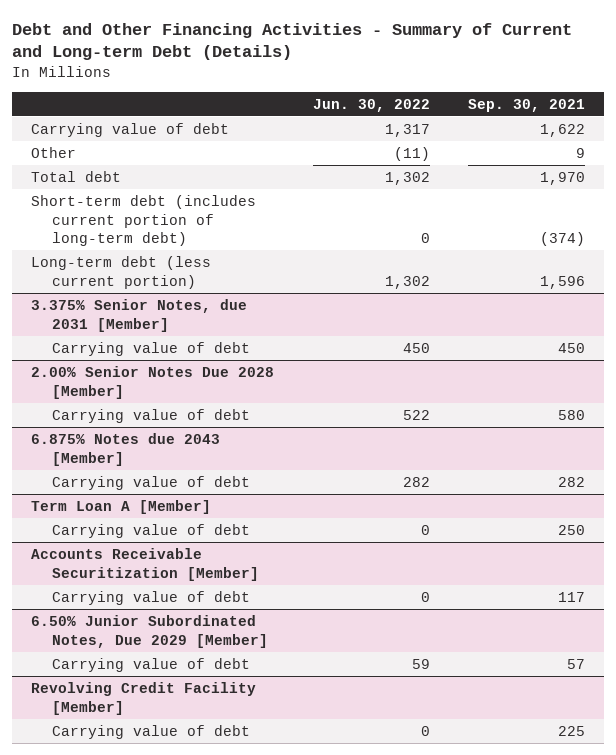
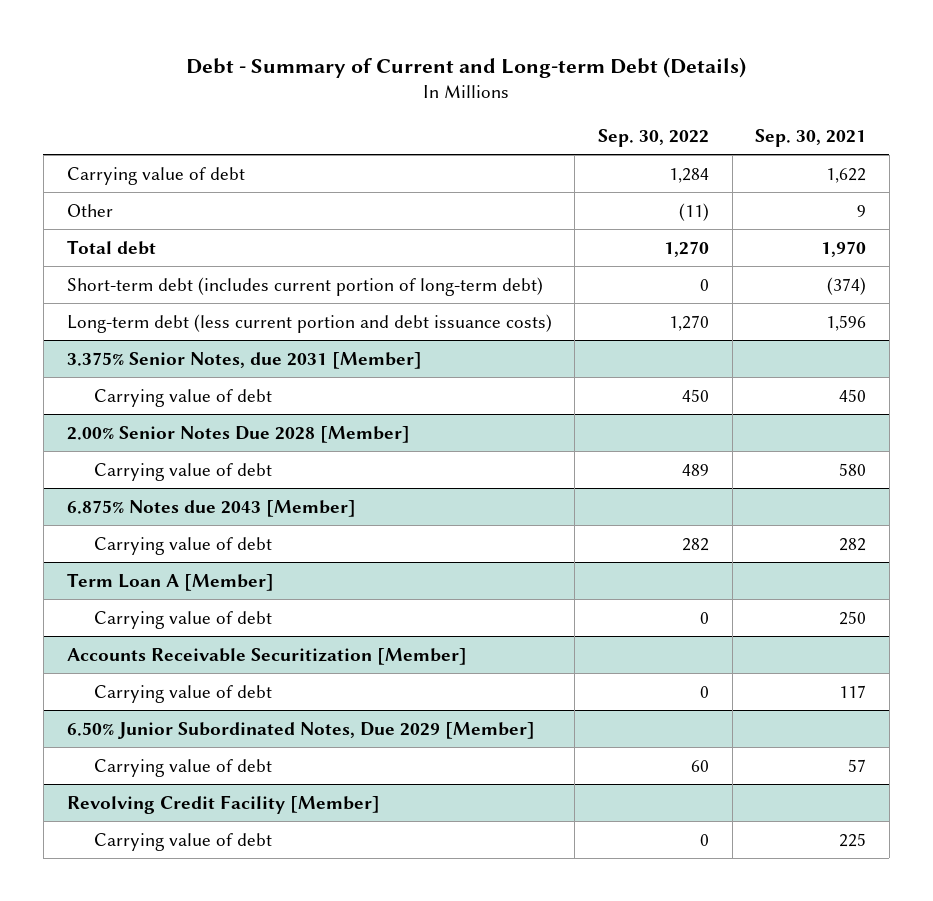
- Debt and Other Financing Activities - Summary of Current and Long-term Debt (Details)
+ Debt - Summary of Current and Long-term Debt (Details)
- | Jun. 30, 2022 | Sep. 30, 2021
+ | Sep. 30, 2022 | Sep. 30, 2021
- Long-term debt (less current portion) | 1,302 | 1,596
+ Long-term debt (less current portion and debt issuance costs) | 1,270 | 1,596

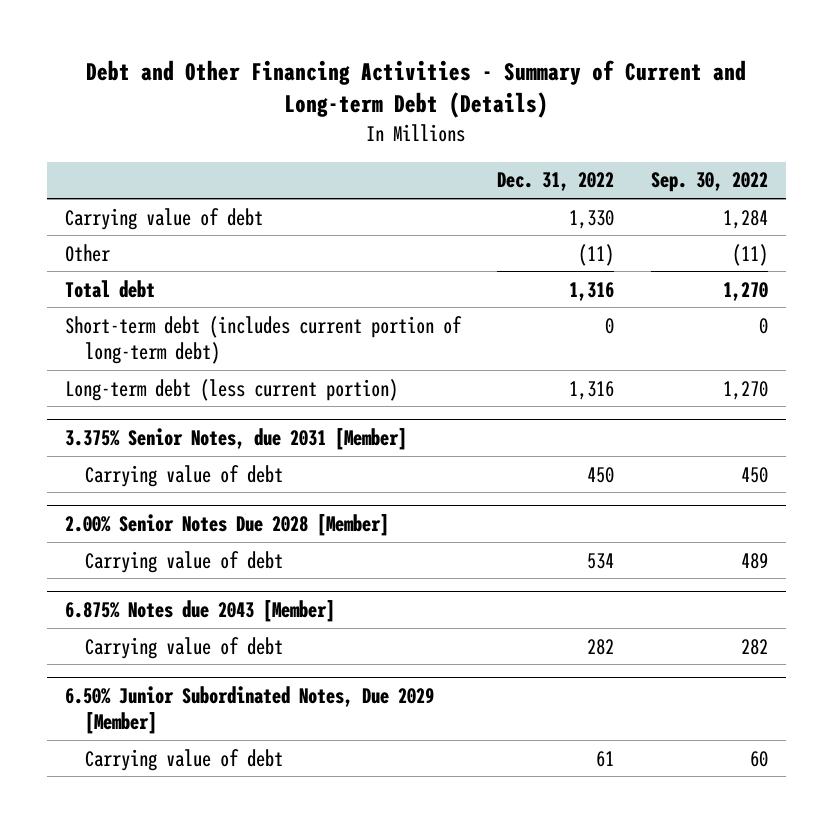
- Debt - Summary of Current and Long-term Debt (Details)
+ Debt and Other Financing Activities - Summary of Current and Long-term Debt (Details)
- | Sep. 30, 2022 | Sep. 30, 2021
+ | Dec. 31, 2022 | Sep. 30, 2022
- Long-term debt (less current portion and debt issuance costs) | 1,270 | 1,596
+ Long-term debt (less current portion) | 1,316 | 1,270
- Term Loan A [Member]
- Carrying value of debt | 0 | 250
- Accounts Receivable Securitization [Member]
- Carrying value of debt | 0 | 117
- Revolving Credit Facility [Member]
- Carrying value of debt | 0 | 225

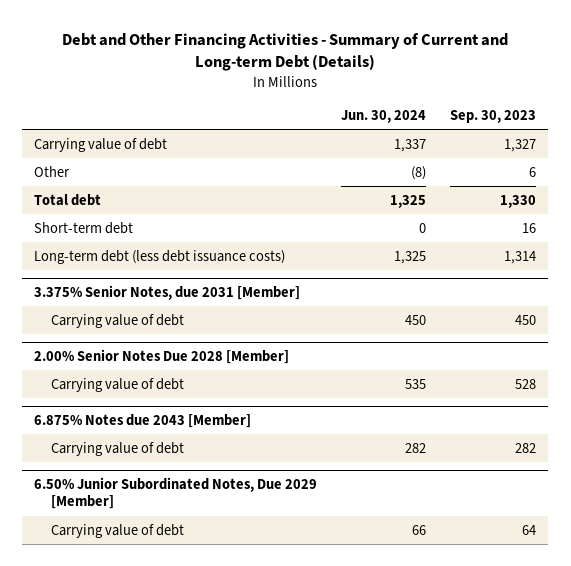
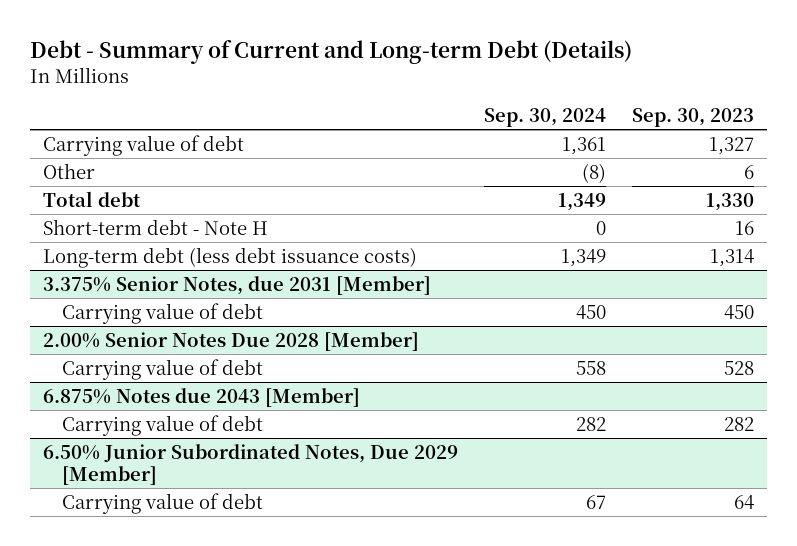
- Debt and Other Financing Activities - Summary of Current and Long-term Debt (Details)
+ Debt - Summary of Current and Long-term Debt (Details)
- | Jun. 30, 2024 | Sep. 30, 2023
+ | Sep. 30, 2024 | Sep. 30, 2023
- Short-term debt | 0 | 16
+ Short-term debt - Note H | 0 | 16

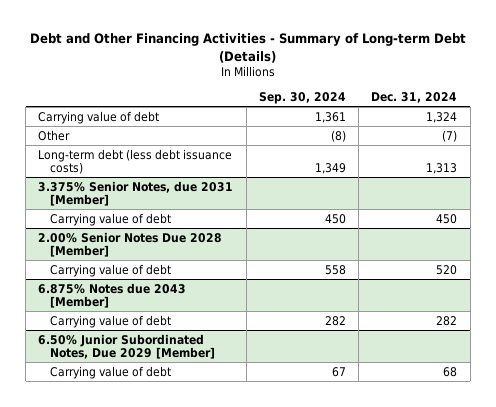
- Debt - Summary of Current and Long-term Debt (Details)
+ Debt and Other Financing Activities - Summary of Long-term Debt (Details)
- | Sep. 30, 2024 | Sep. 30, 2023
+ | Sep. 30, 2024 | Dec. 31, 2024
- Total debt | 1,349 | 1,330
- Short-term debt - Note H | 0 | 16

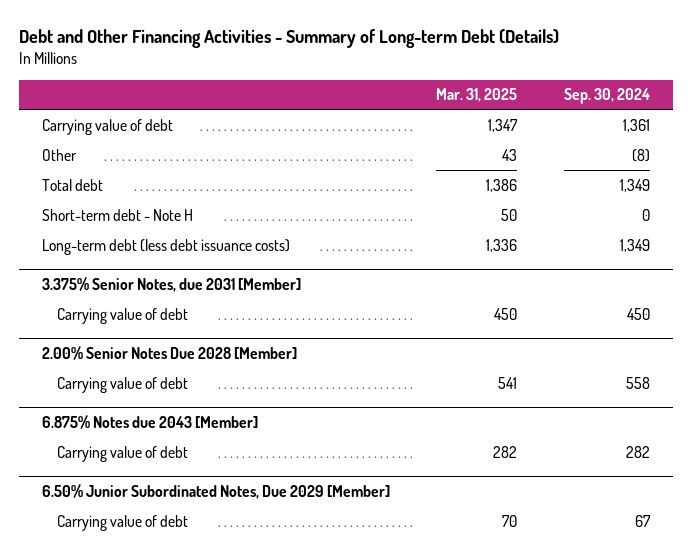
- | Sep. 30, 2024 | Dec. 31, 2024
+ | Mar. 31, 2025 | Sep. 30, 2024
+ Total debt | 1,386 | 1,349
+ Short-term debt - Note H | 50 | 0

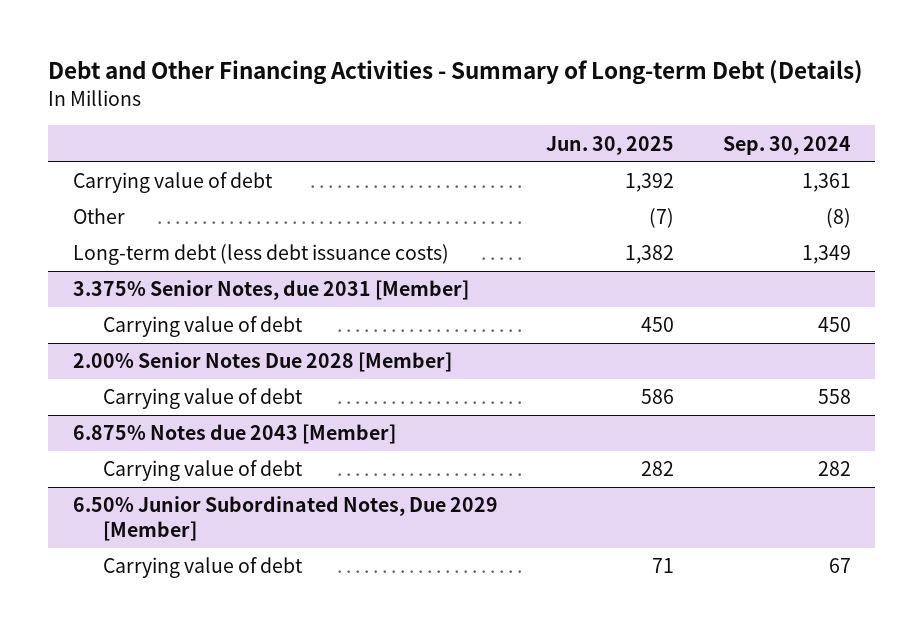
- | Mar. 31, 2025 | Sep. 30, 2024
+ | Jun. 30, 2025 | Sep. 30, 2024
- Total debt | 1,386 | 1,349
- Short-term debt - Note H | 50 | 0

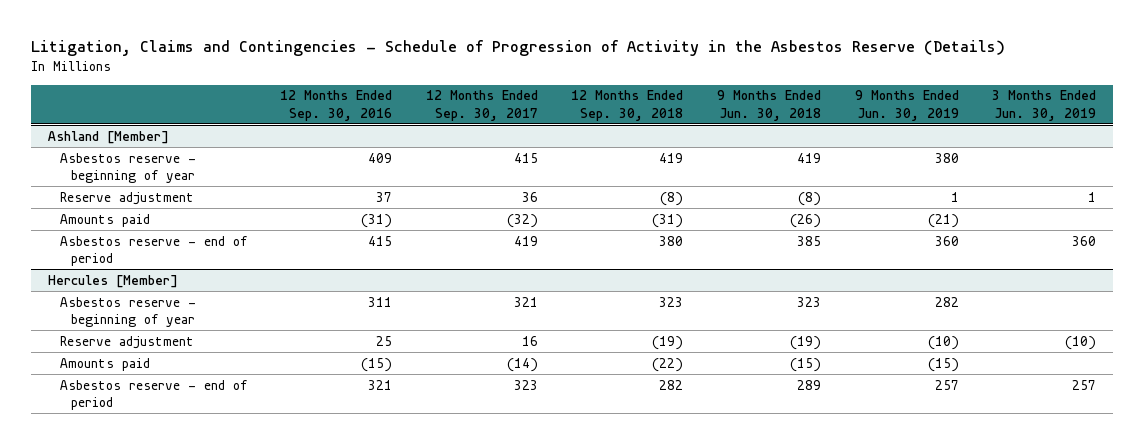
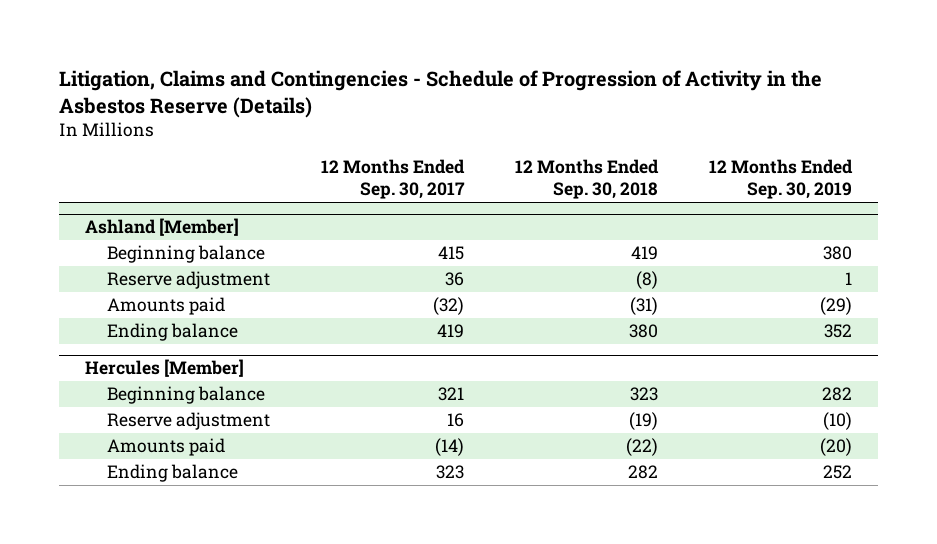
- | 12 Months Ended Sep. 30, 2016 | 12 Months Ended Sep. 30, 2017 | 12 Months Ended Sep. 30, 2018 | 9 Months Ended Jun. 30, 2018 | 9 Months Ended Jun. 30, 2019 | 3 Months Ended Jun. 30, 2019
+ | 12 Months Ended Sep. 30, 2017 | 12 Months Ended Sep. 30, 2018 | 12 Months Ended Sep. 30, 2019
@ Ashland [Member]
- Asbestos reserve - beginning of year | 409 | 415 | 419 | 419 | 380 |
+ Beginning balance | 415 | 419 | 380
- Asbestos reserve - end of period | 415 | 419 | 380 | 385 | 360 | 360
+ Ending balance | 419 | 380 | 352
@ Hercules [Member]
- Asbestos reserve - beginning of year | 311 | 321 | 323 | 323 | 282 |
+ Beginning balance | 321 | 323 | 282
- Asbestos reserve - end of period | 321 | 323 | 282 | 289 | 257 | 257
+ Ending balance | 323 | 282 | 252

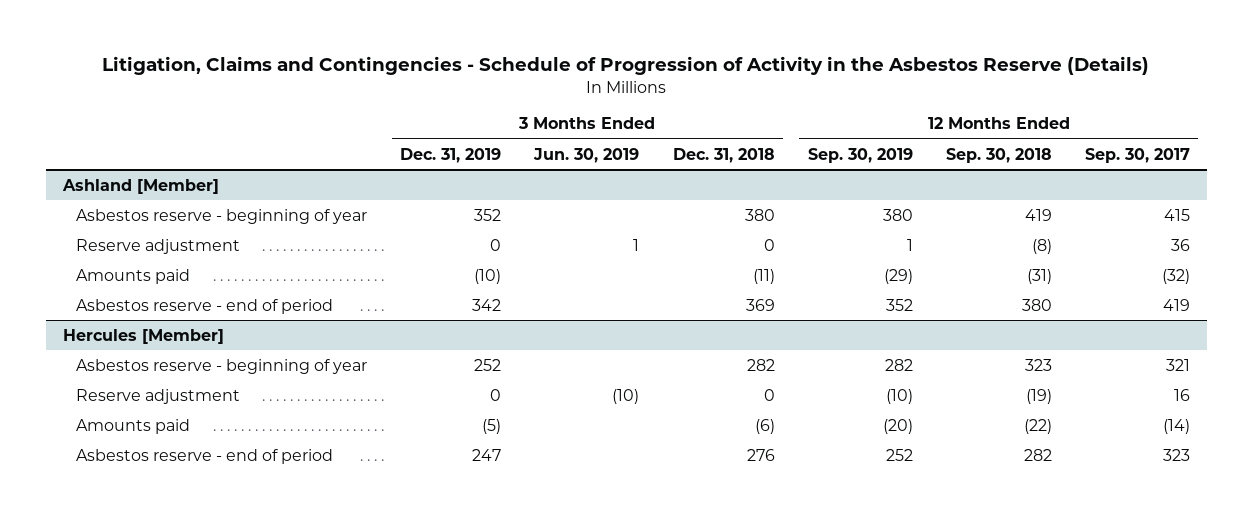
- | 12 Months Ended Sep. 30, 2017 | 12 Months Ended Sep. 30, 2018 | 12 Months Ended Sep. 30, 2019
+ | 3 Months Ended Dec. 31, 2019 | 3 Months Ended Jun. 30, 2019 | 3 Months Ended Dec. 31, 2018 | 12 Months Ended Sep. 30, 2019 | 12 Months Ended Sep. 30, 2018 | 12 Months Ended Sep. 30, 2017
@ Ashland [Member]
- Beginning balance | 415 | 419 | 380
+ Asbestos reserve - beginning of year | 352 | | 380 | 380 | 419 | 415
- Ending balance | 419 | 380 | 352
+ Asbestos reserve - end of period | 342 | | 369 | 352 | 380 | 419
@ Hercules [Member]
- Beginning balance | 321 | 323 | 282
+ Asbestos reserve - beginning of year | 252 | | 282 | 282 | 323 | 321
- Ending balance | 323 | 282 | 252
+ Asbestos reserve - end of period | 247 | | 276 | 252 | 282 | 323

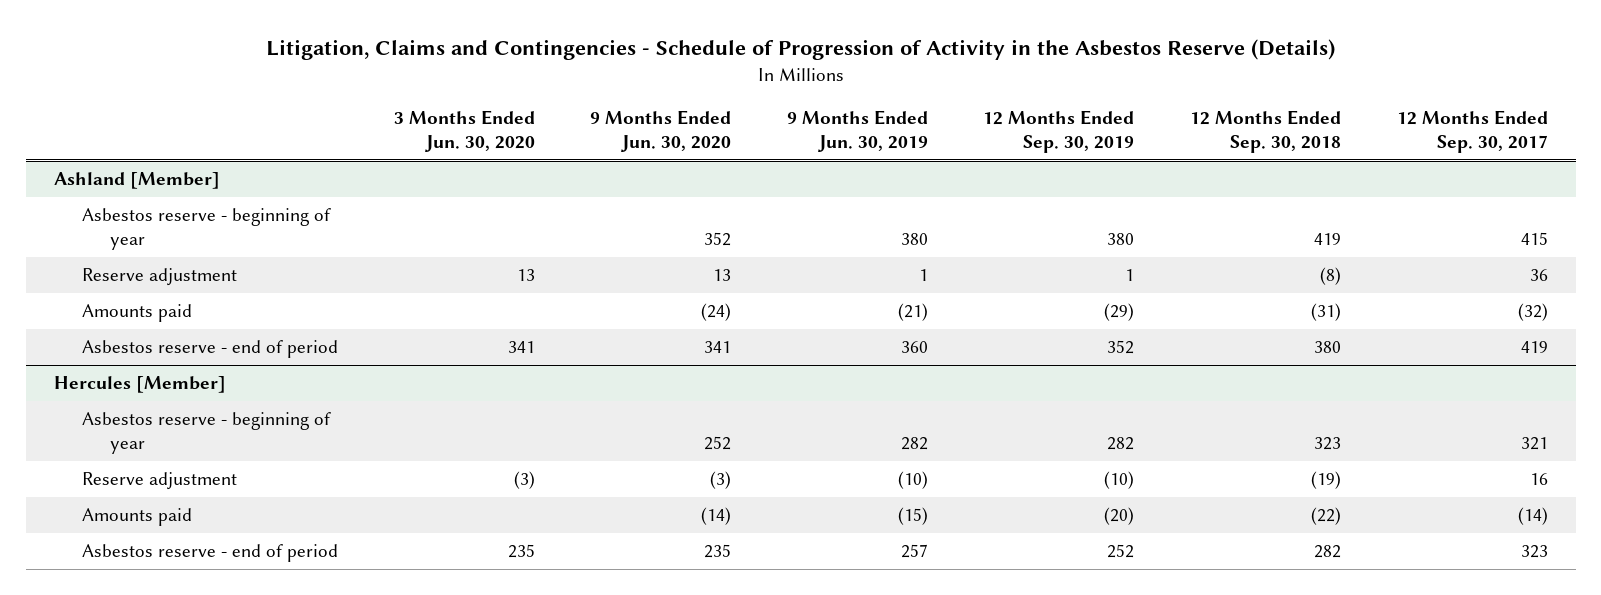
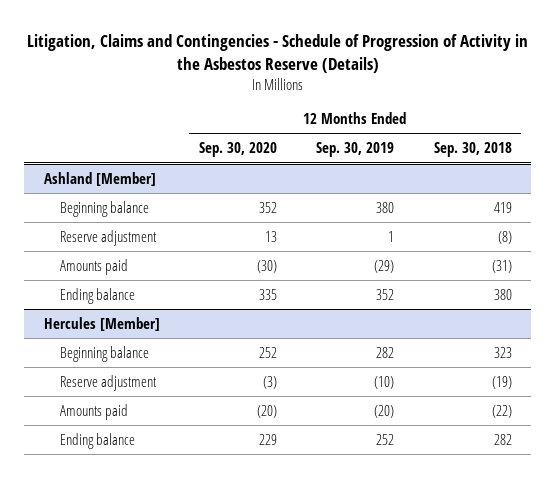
- | 3 Months Ended Jun. 30, 2020 | 9 Months Ended Jun. 30, 2020 | 9 Months Ended Jun. 30, 2019 | 12 Months Ended Sep. 30, 2019 | 12 Months Ended Sep. 30, 2018 | 12 Months Ended Sep. 30, 2017
+ | 12 Months Ended Sep. 30, 2020 | 12 Months Ended Sep. 30, 2019 | 12 Months Ended Sep. 30, 2018
@ Ashland [Member]
- Asbestos reserve - beginning of year | | 352 | 380 | 380 | 419 | 415
+ Beginning balance | 352 | 380 | 419
- Asbestos reserve - end of period | 341 | 341 | 360 | 352 | 380 | 419
+ Ending balance | 335 | 352 | 380
@ Hercules [Member]
- Asbestos reserve - beginning of year | | 252 | 282 | 282 | 323 | 321
+ Beginning balance | 252 | 282 | 323
- Asbestos reserve - end of period | 235 | 235 | 257 | 252 | 282 | 323
+ Ending balance | 229 | 252 | 282

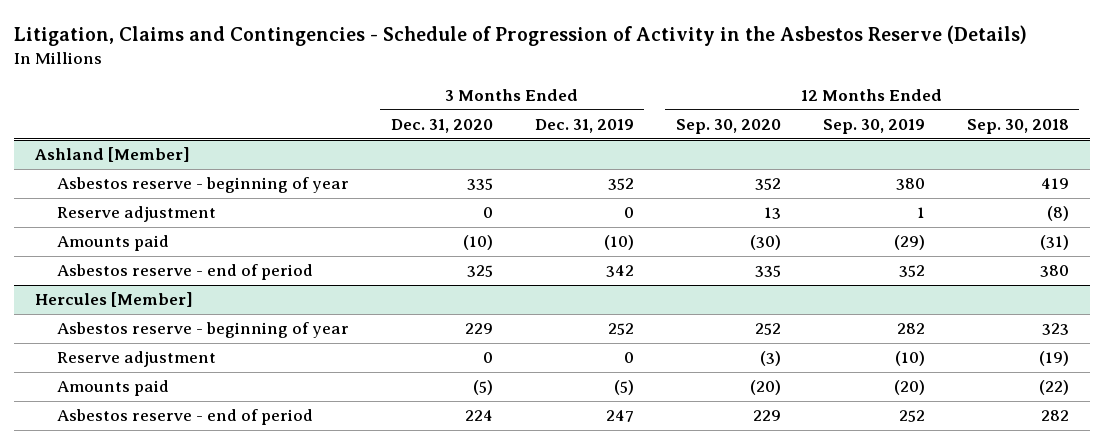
- | 12 Months Ended Sep. 30, 2020 | 12 Months Ended Sep. 30, 2019 | 12 Months Ended Sep. 30, 2018
+ | 3 Months Ended Dec. 31, 2020 | 3 Months Ended Dec. 31, 2019 | 12 Months Ended Sep. 30, 2020 | 12 Months Ended Sep. 30, 2019 | 12 Months Ended Sep. 30, 2018
@ Ashland [Member]
- Beginning balance | 352 | 380 | 419
+ Asbestos reserve - beginning of year | 335 | 352 | 352 | 380 | 419
- Ending balance | 335 | 352 | 380
+ Asbestos reserve - end of period | 325 | 342 | 335 | 352 | 380
@ Hercules [Member]
- Beginning balance | 252 | 282 | 323
+ Asbestos reserve - beginning of year | 229 | 252 | 252 | 282 | 323
- Ending balance | 229 | 252 | 282
+ Asbestos reserve - end of period | 224 | 247 | 229 | 252 | 282

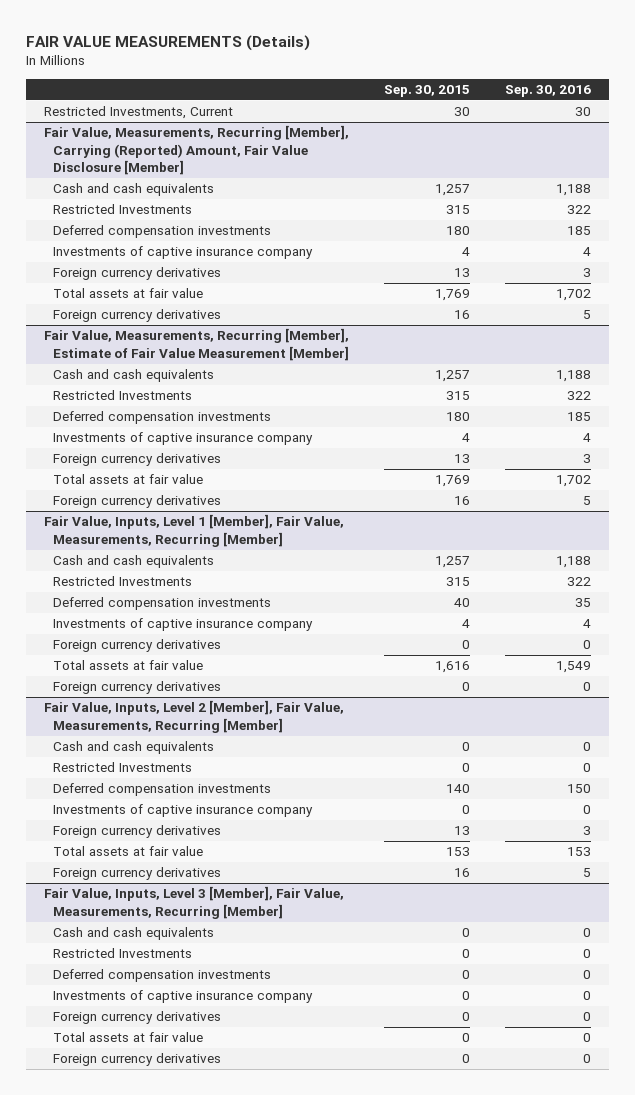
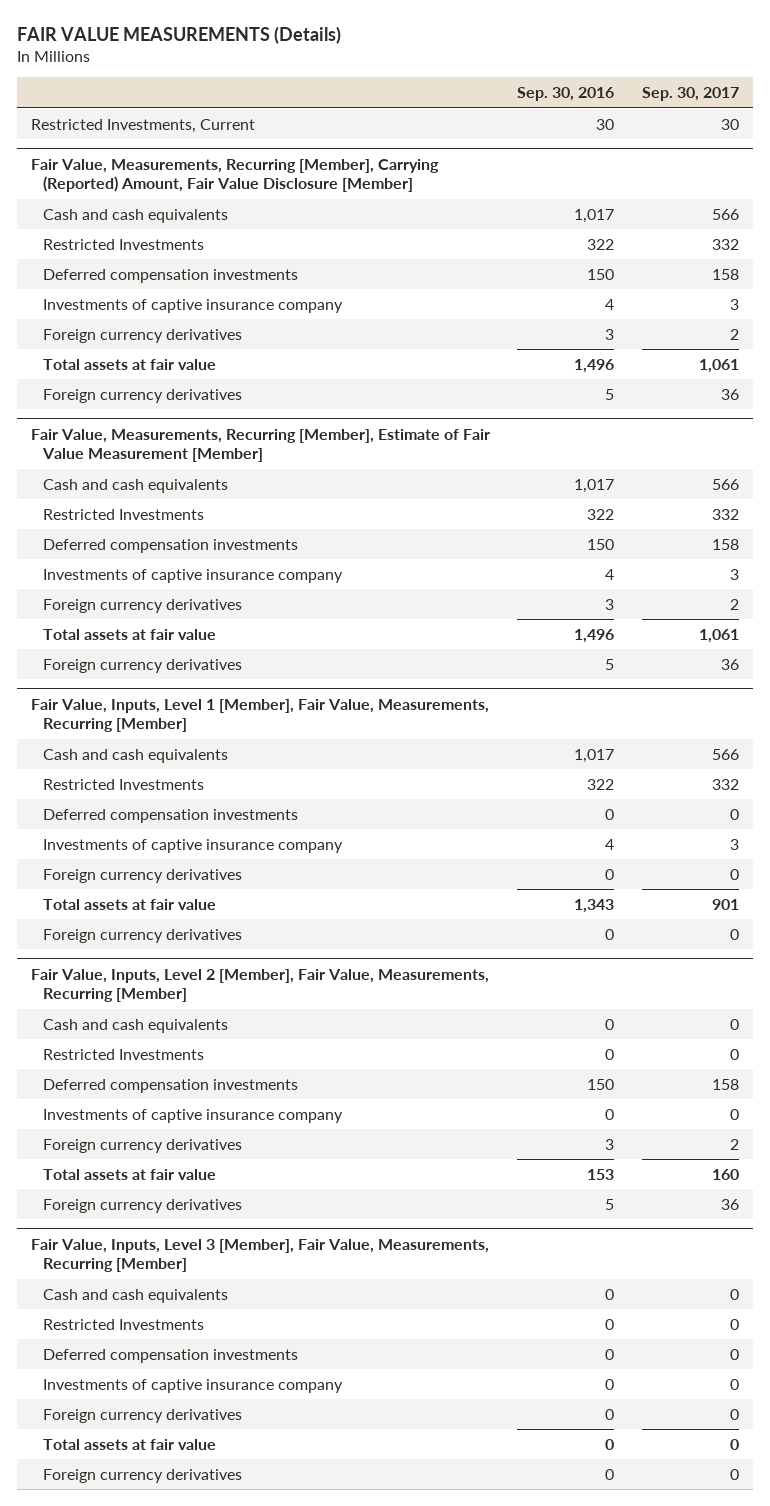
- | Sep. 30, 2015 | Sep. 30, 2016
+ | Sep. 30, 2016 | Sep. 30, 2017
@ Fair Value, Measurements, Recurring [Member], Carrying (Reported) Amount, Fair Value Disclosure [Member]
- Cash and cash equivalents | 1,257 | 1,188
+ Cash and cash equivalents | 1,017 | 566
- Deferred compensation investments | 180 | 185
+ Deferred compensation investments | 150 | 158
- Total assets at fair value | 1,769 | 1,702
+ Total assets at fair value | 1,496 | 1,061
@ Fair Value, Measurements, Recurring [Member], Estimate of Fair Value Measurement [Member]
- Cash and cash equivalents | 1,257 | 1,188
+ Cash and cash equivalents | 1,017 | 566
- Deferred compensation investments | 180 | 185
+ Deferred compensation investments | 150 | 158
- Total assets at fair value | 1,769 | 1,702
+ Total assets at fair value | 1,496 | 1,061
@ Fair Value, Inputs, Level 1 [Member], Fair Value, Measurements, Recurring [Member]
- Cash and cash equivalents | 1,257 | 1,188
+ Cash and cash equivalents | 1,017 | 566
- Deferred compensation investments | 40 | 35
+ Deferred compensation investments | 0 | 0
- Total assets at fair value | 1,616 | 1,549
+ Total assets at fair value | 1,343 | 901

